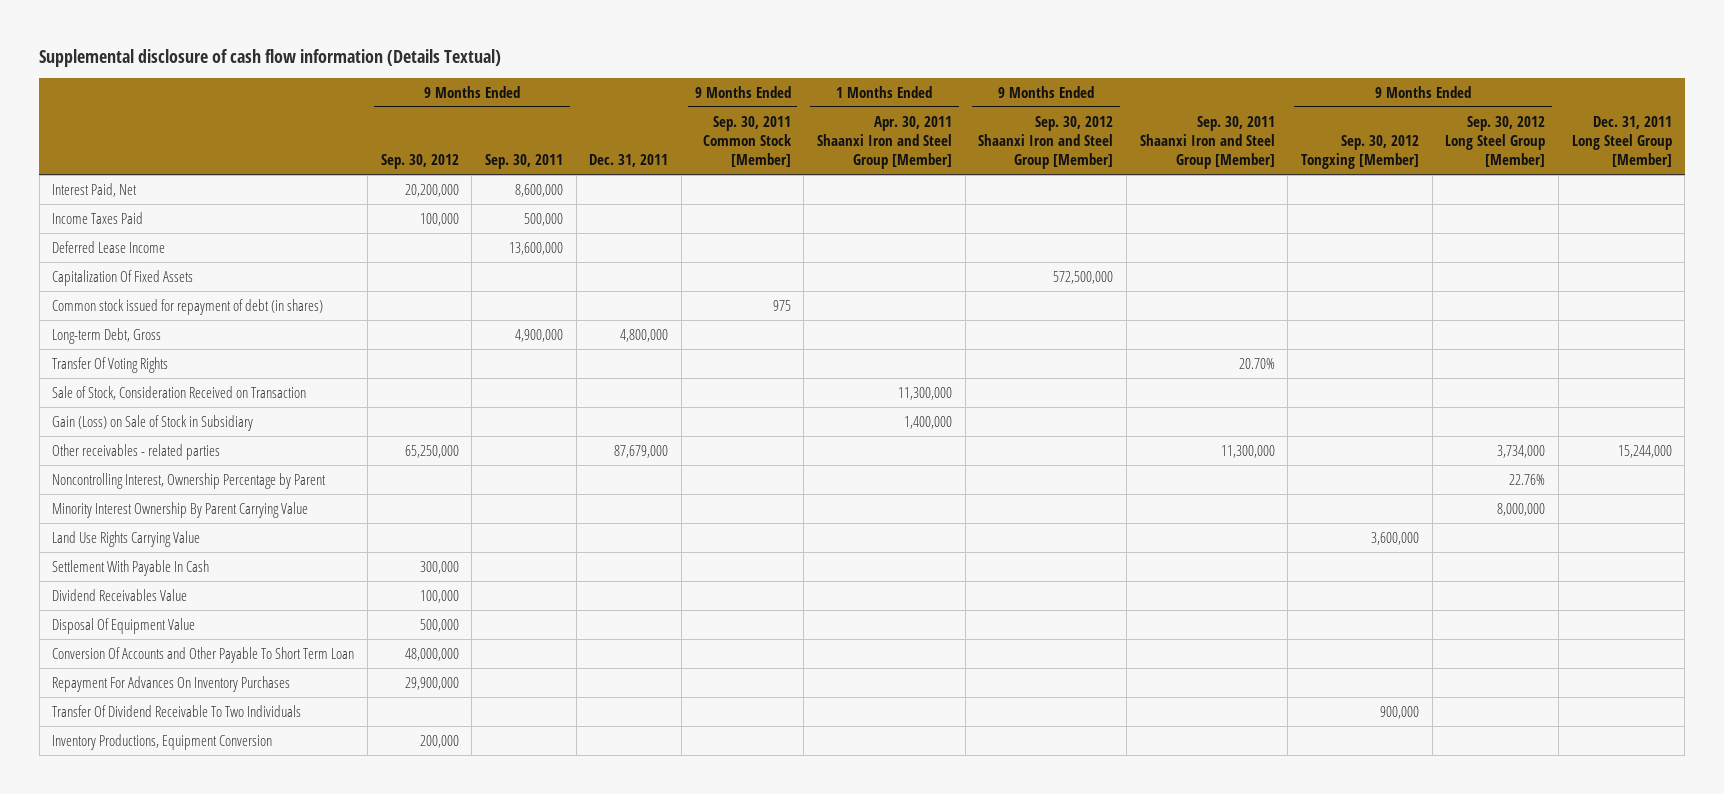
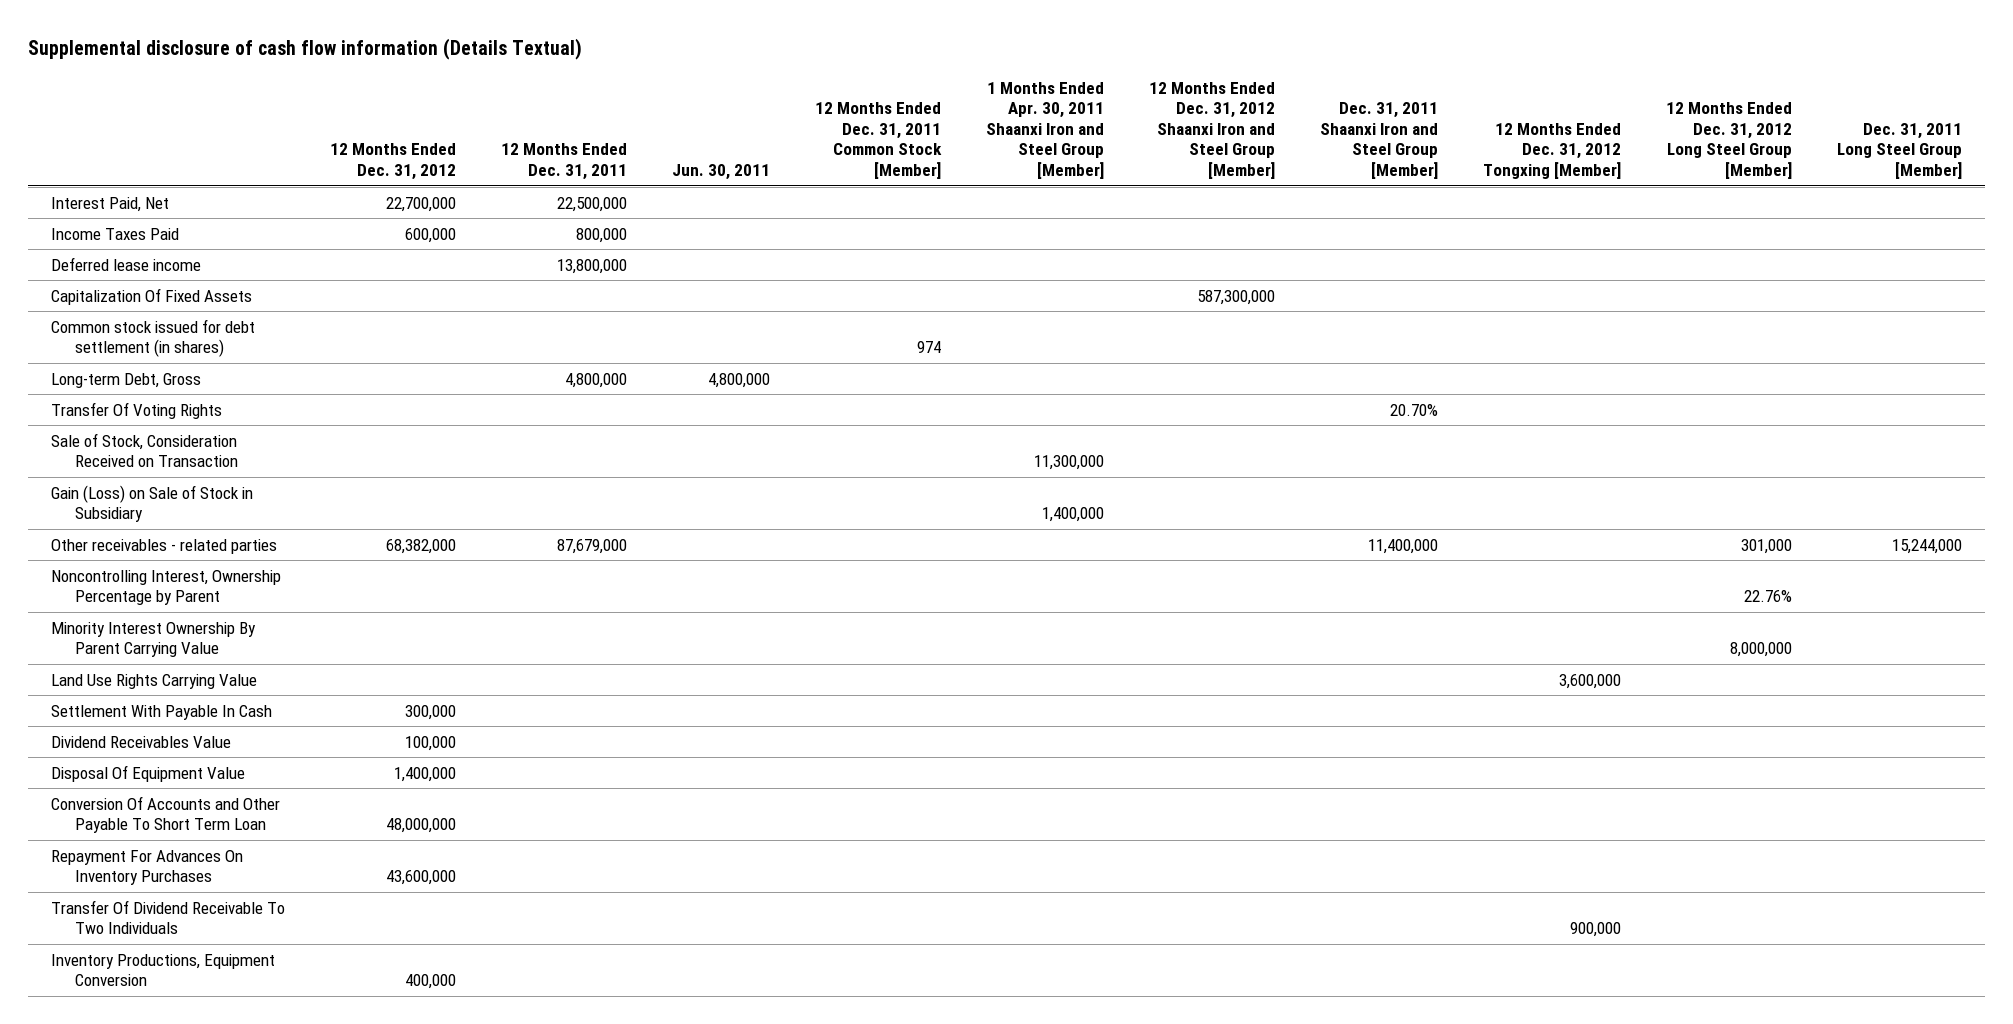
- | 9 Months Ended Sep. 30, 2012 | 9 Months Ended Sep. 30, 2011 | Dec. 31, 2011 | 9 Months Ended Sep. 30, 2011 Common Stock [Member] | 1 Months Ended Apr. 30, 2011 Shaanxi Iron and Steel Group [Member] | 9 Months Ended Sep. 30, 2012 Shaanxi Iron and Steel Group [Member] | Sep. 30, 2011 Shaanxi Iron and Steel Group [Member] | 9 Months Ended Sep. 30, 2012 Tongxing [Member] | 9 Months Ended Sep. 30, 2012 Long Steel Group [Member] | Dec. 31, 2011 Long Steel Group [Member]
+ | 12 Months Ended Dec. 31, 2012 | 12 Months Ended Dec. 31, 2011 | Jun. 30, 2011 | 12 Months Ended Dec. 31, 2011 Common Stock [Member] | 1 Months Ended Apr. 30, 2011 Shaanxi Iron and Steel Group [Member] | 12 Months Ended Dec. 31, 2012 Shaanxi Iron and Steel Group [Member] | Dec. 31, 2011 Shaanxi Iron and Steel Group [Member] | 12 Months Ended Dec. 31, 2012 Tongxing [Member] | 12 Months Ended Dec. 31, 2012 Long Steel Group [Member] | Dec. 31, 2011 Long Steel Group [Member]
- Deferred Lease Income | | 13,600,000 | | | | | | | |
+ Deferred lease income | | 13,800,000 | | | | | | | |
- Common stock issued for repayment of debt (in shares) | | | | 975 | | | | | |
+ Common stock issued for debt settlement (in shares) | | | | 974 | | | | | |

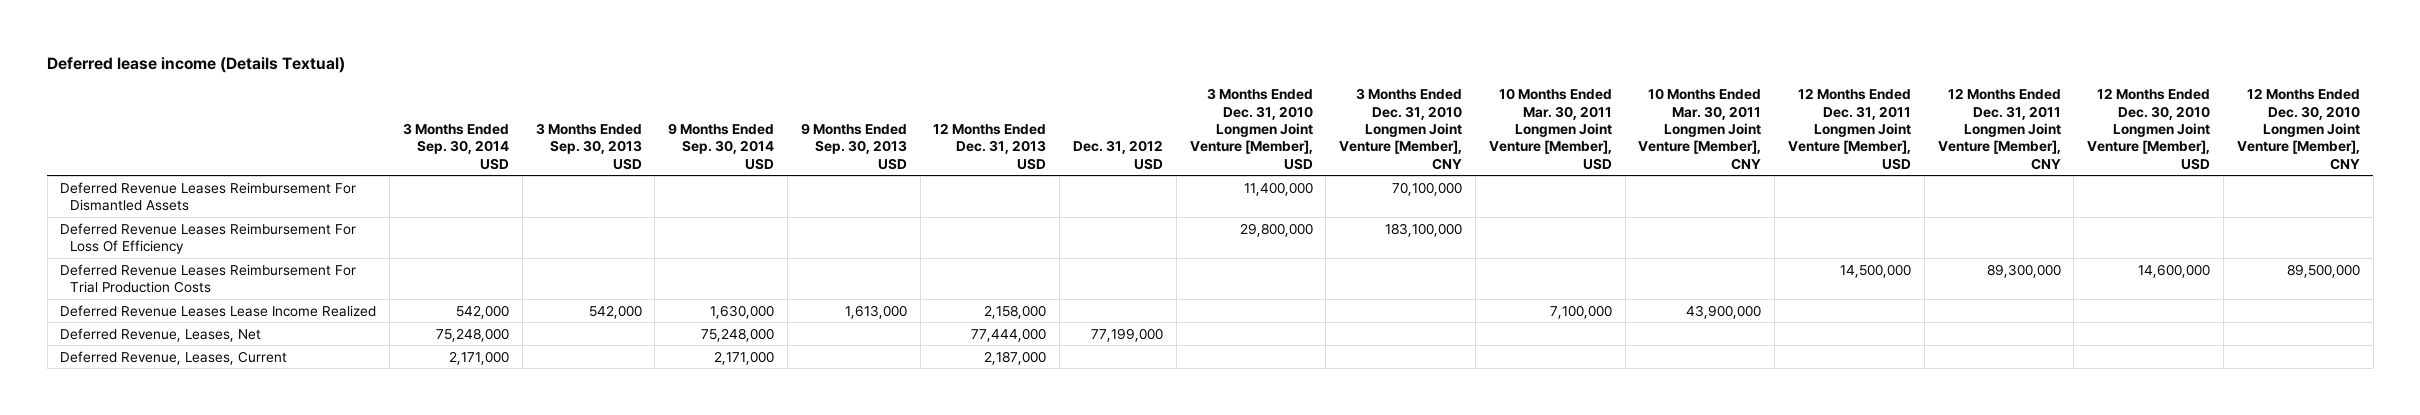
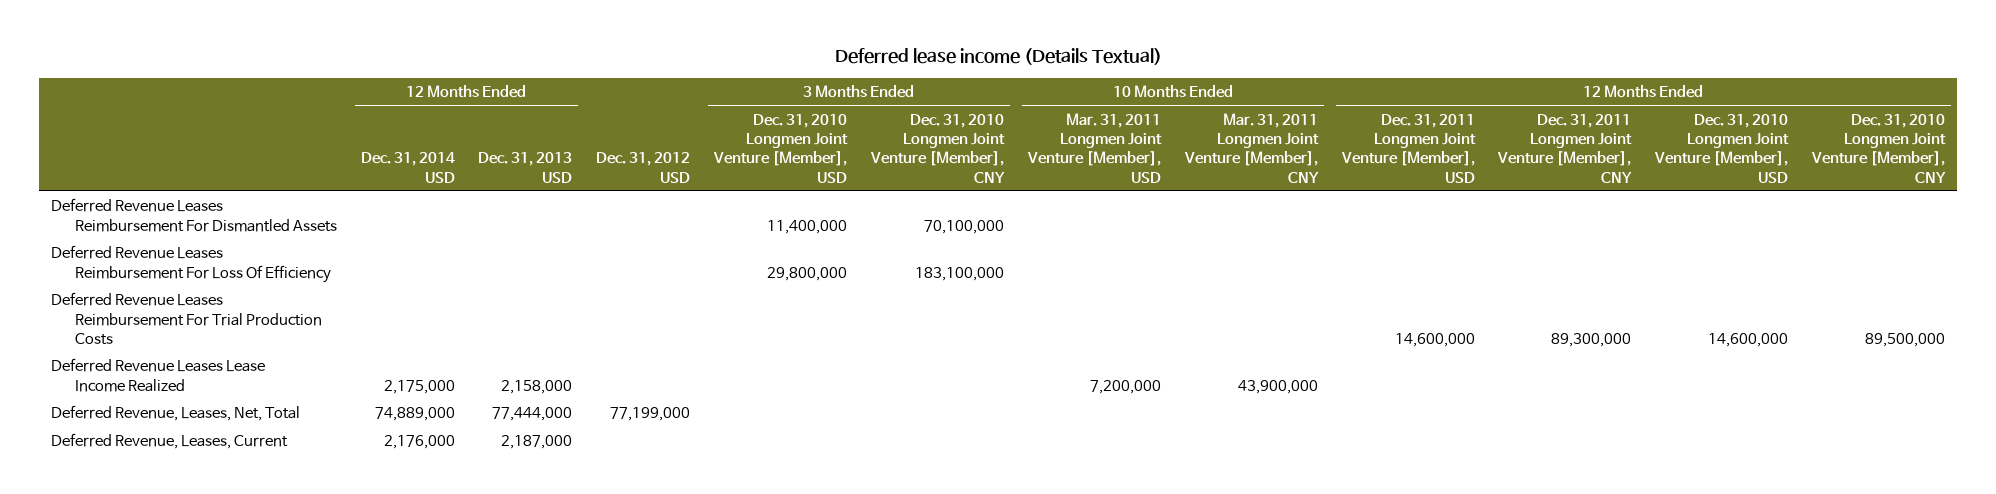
- | 3 Months Ended Sep. 30, 2014 USD | 3 Months Ended Sep. 30, 2013 USD | 9 Months Ended Sep. 30, 2014 USD | 9 Months Ended Sep. 30, 2013 USD | 12 Months Ended Dec. 31, 2013 USD | Dec. 31, 2012 USD | 3 Months Ended Dec. 31, 2010 Longmen Joint Venture [Member], USD | 3 Months Ended Dec. 31, 2010 Longmen Joint Venture [Member], CNY | 10 Months Ended Mar. 30, 2011 Longmen Joint Venture [Member], USD | 10 Months Ended Mar. 30, 2011 Longmen Joint Venture [Member], CNY | 12 Months Ended Dec. 31, 2011 Longmen Joint Venture [Member], USD | 12 Months Ended Dec. 31, 2011 Longmen Joint Venture [Member], CNY | 12 Months Ended Dec. 30, 2010 Longmen Joint Venture [Member], USD | 12 Months Ended Dec. 30, 2010 Longmen Joint Venture [Member], CNY
+ | 12 Months Ended Dec. 31, 2014 USD | 12 Months Ended Dec. 31, 2013 USD | Dec. 31, 2012 USD | 3 Months Ended Dec. 31, 2010 Longmen Joint Venture [Member], USD | 3 Months Ended Dec. 31, 2010 Longmen Joint Venture [Member], CNY | 10 Months Ended Mar. 31, 2011 Longmen Joint Venture [Member], USD | 10 Months Ended Mar. 31, 2011 Longmen Joint Venture [Member], CNY | 12 Months Ended Dec. 31, 2011 Longmen Joint Venture [Member], USD | 12 Months Ended Dec. 31, 2011 Longmen Joint Venture [Member], CNY | 12 Months Ended Dec. 31, 2010 Longmen Joint Venture [Member], USD | 12 Months Ended Dec. 31, 2010 Longmen Joint Venture [Member], CNY
- Deferred Revenue Leases Reimbursement For Trial Production Costs | | | | | | | | | | | 14,500,000 | 89,300,000 | 14,600,000 | 89,500,000
+ Deferred Revenue Leases Reimbursement For Trial Production Costs | | | | | | | | 14,600,000 | 89,300,000 | 14,600,000 | 89,500,000
- Deferred Revenue, Leases, Net | 75,248,000 | | 75,248,000 | | 77,444,000 | 77,199,000 | | | | | | | |
+ Deferred Revenue, Leases, Net, Total | 74,889,000 | 77,444,000 | 77,199,000 | | | | | | | |

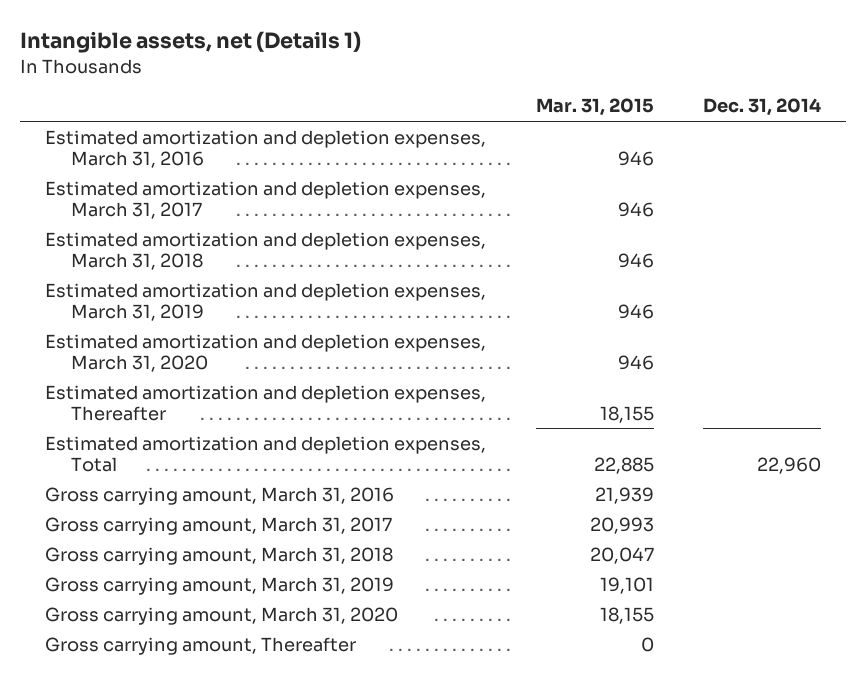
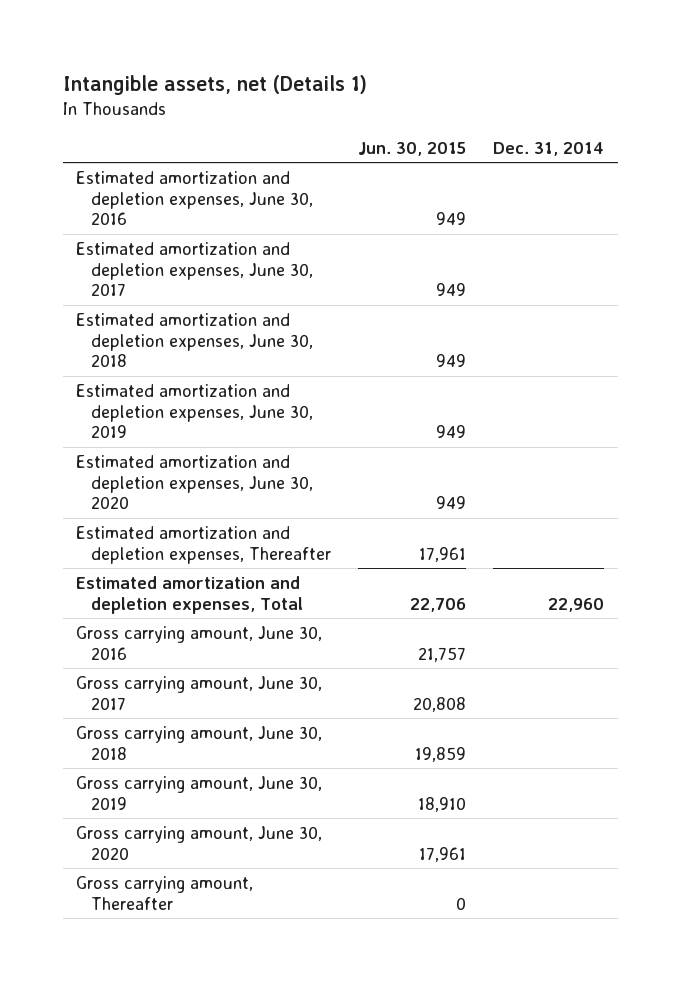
- | Mar. 31, 2015 | Dec. 31, 2014
+ | Jun. 30, 2015 | Dec. 31, 2014
- Estimated amortization and depletion expenses, March 31, 2016 | 946 |
- Estimated amortization and depletion expenses, March 31, 2017 | 946 |
- Estimated amortization and depletion expenses, March 31, 2018 | 946 |
- Estimated amortization and depletion expenses, March 31, 2019 | 946 |
- Estimated amortization and depletion expenses, March 31, 2020 | 946 |
+ Estimated amortization and depletion expenses, June 30, 2016 | 949 |
+ Estimated amortization and depletion expenses, June 30, 2017 | 949 |
+ Estimated amortization and depletion expenses, June 30, 2018 | 949 |
+ Estimated amortization and depletion expenses, June 30, 2019 | 949 |
+ Estimated amortization and depletion expenses, June 30, 2020 | 949 |
- Gross carrying amount, March 31, 2016 | 21,939 |
- Gross carrying amount, March 31, 2017 | 20,993 |
- Gross carrying amount, March 31, 2018 | 20,047 |
- Gross carrying amount, March 31, 2019 | 19,101 |
- Gross carrying amount, March 31, 2020 | 18,155 |
+ Gross carrying amount, June 30, 2016 | 21,757 |
+ Gross carrying amount, June 30, 2017 | 20,808 |
+ Gross carrying amount, June 30, 2018 | 19,859 |
+ Gross carrying amount, June 30, 2019 | 18,910 |
+ Gross carrying amount, June 30, 2020 | 17,961 |

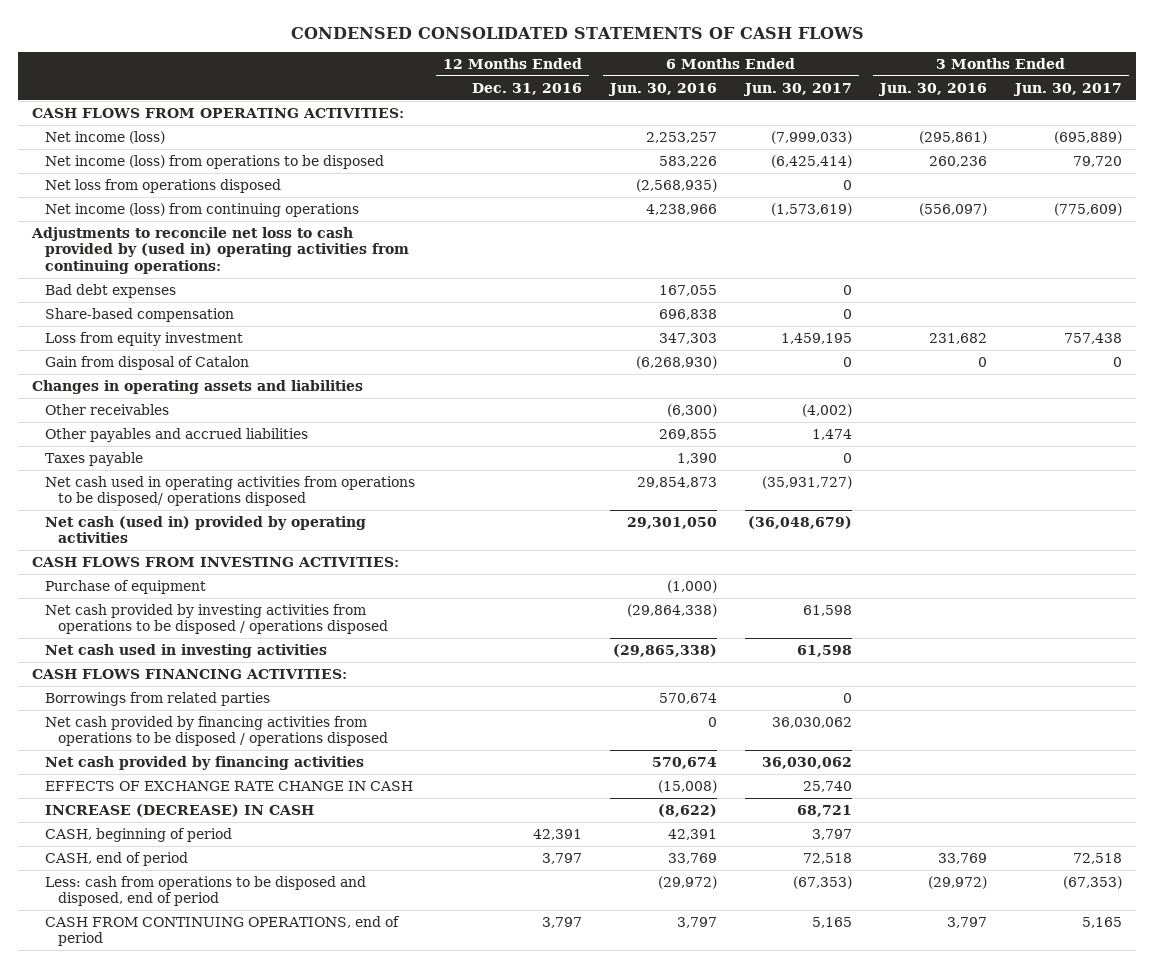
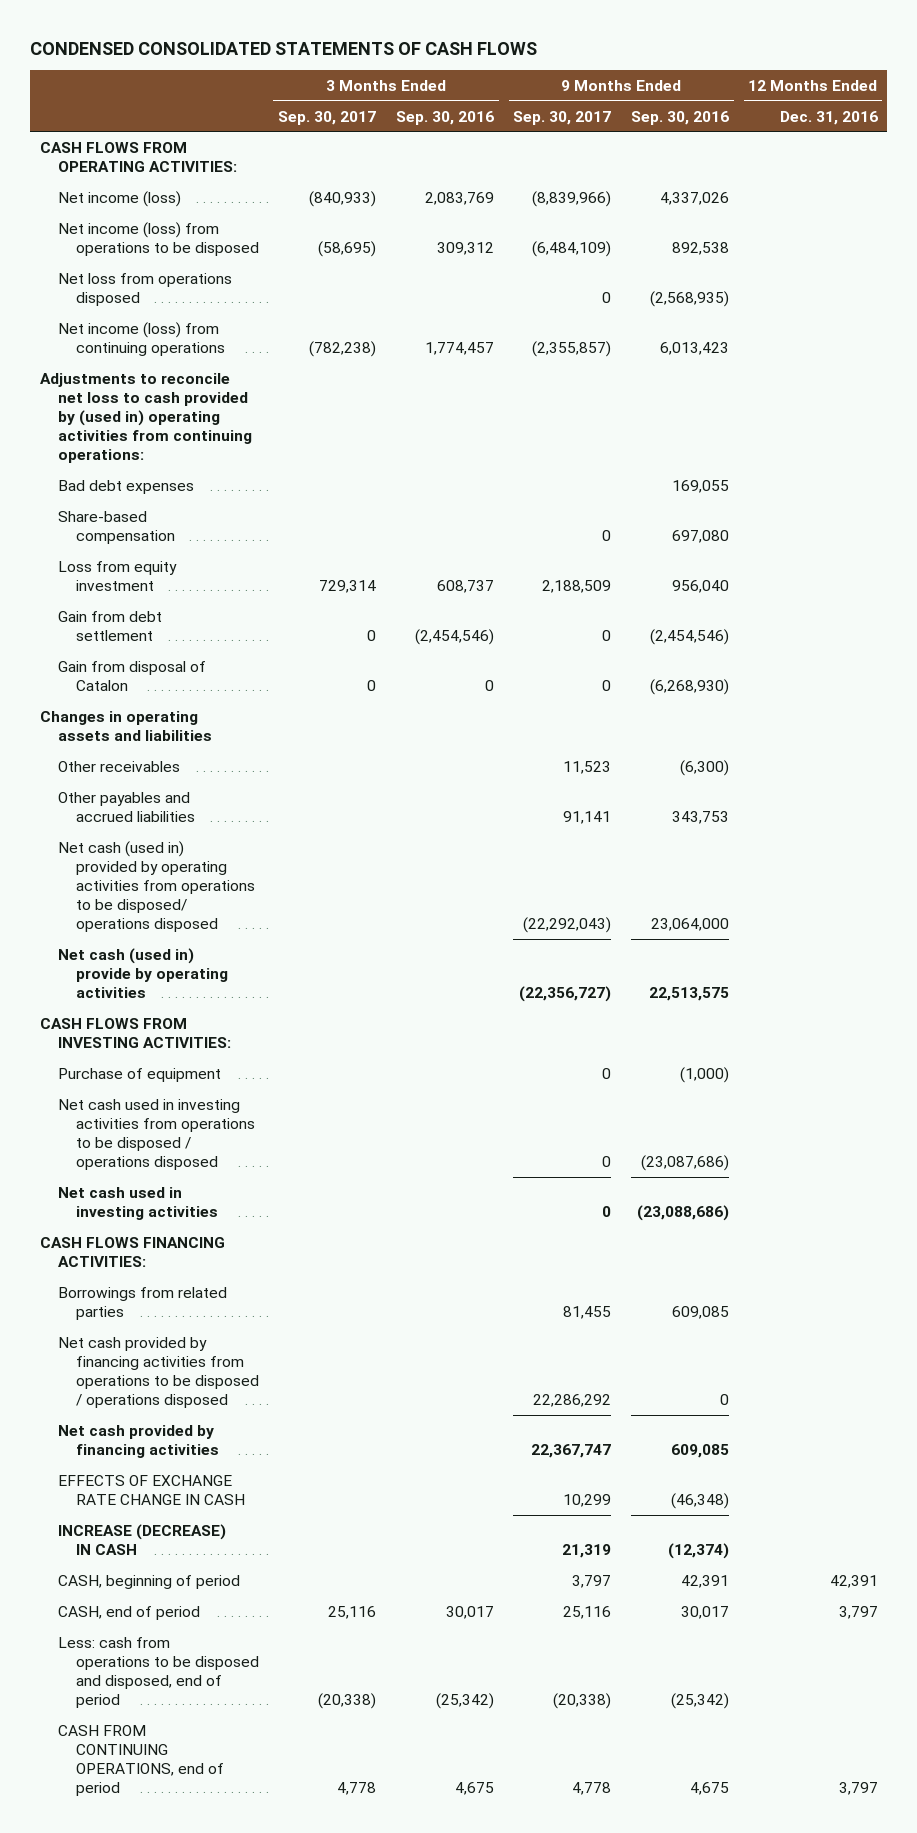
- | 12 Months Ended Dec. 31, 2016 | 6 Months Ended Jun. 30, 2016 | 6 Months Ended Jun. 30, 2017 | 3 Months Ended Jun. 30, 2016 | 3 Months Ended Jun. 30, 2017
+ | 3 Months Ended Sep. 30, 2017 | 3 Months Ended Sep. 30, 2016 | 9 Months Ended Sep. 30, 2017 | 9 Months Ended Sep. 30, 2016 | 12 Months Ended Dec. 31, 2016
+ Gain from debt settlement | 0 | (2,454,546) | 0 | (2,454,546) |
- Taxes payable | | 1,390 | 0 | |
- Net cash used in operating activities from operations to be disposed/ operations disposed | | 29,854,873 | (35,931,727) | |
- Net cash (used in) provided by operating activities | | 29,301,050 | (36,048,679) | |
+ Net cash (used in) provided by operating activities from operations to be disposed/ operations disposed | | | (22,292,043) | 23,064,000 |
+ Net cash (used in) provide by operating activities | | | (22,356,727) | 22,513,575 |
- Net cash provided by investing activities from operations to be disposed / operations disposed | | (29,864,338) | 61,598 | |
+ Net cash used in investing activities from operations to be disposed / operations disposed | | | 0 | (23,087,686) |

